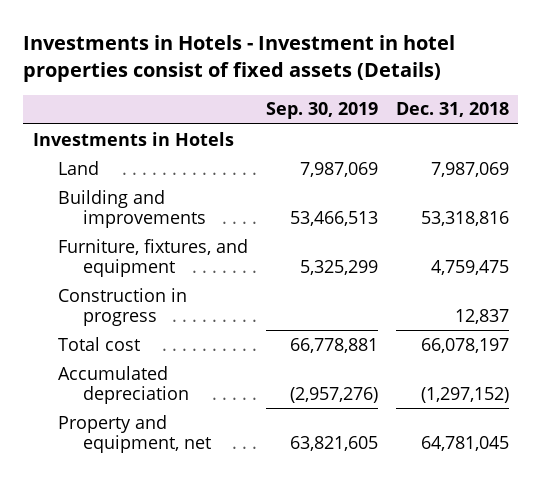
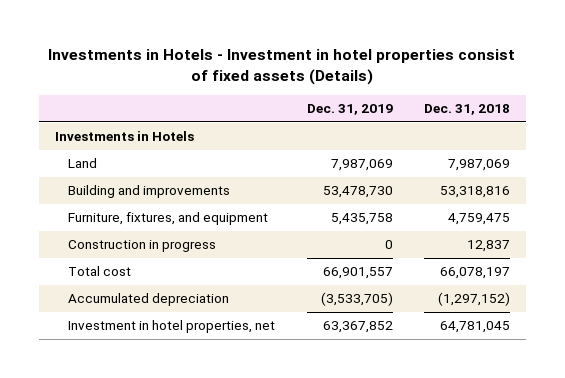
- | Sep. 30, 2019 | Dec. 31, 2018
+ | Dec. 31, 2019 | Dec. 31, 2018
- Property and equipment, net | 63,821,605 | 64,781,045
+ Investment in hotel properties, net | 63,367,852 | 64,781,045

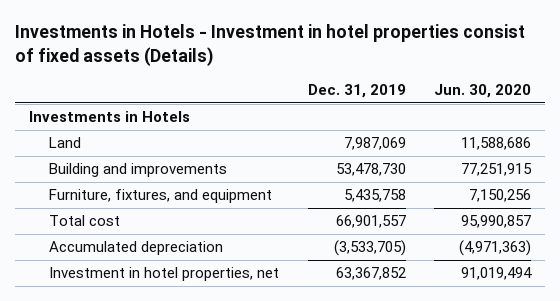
- | Dec. 31, 2019 | Dec. 31, 2018
+ | Dec. 31, 2019 | Jun. 30, 2020
- Construction in progress | 0 | 12,837

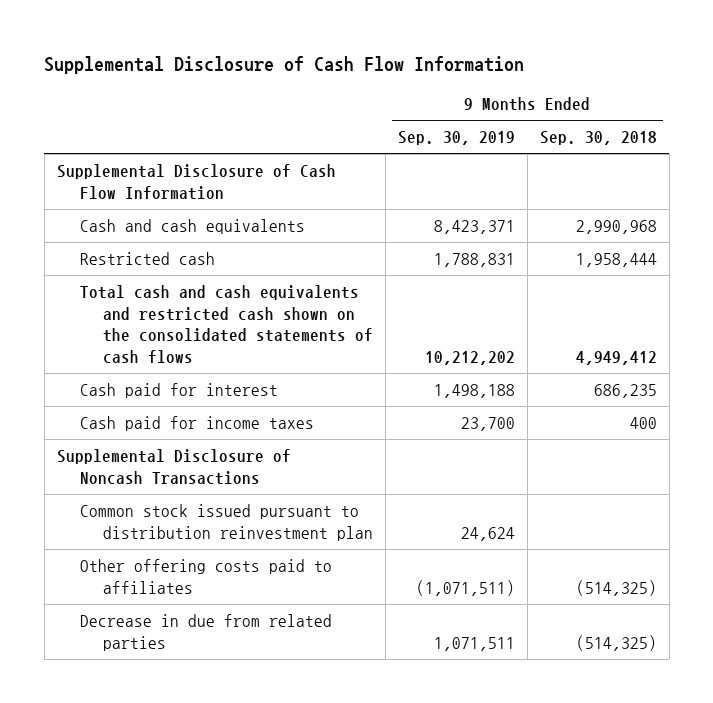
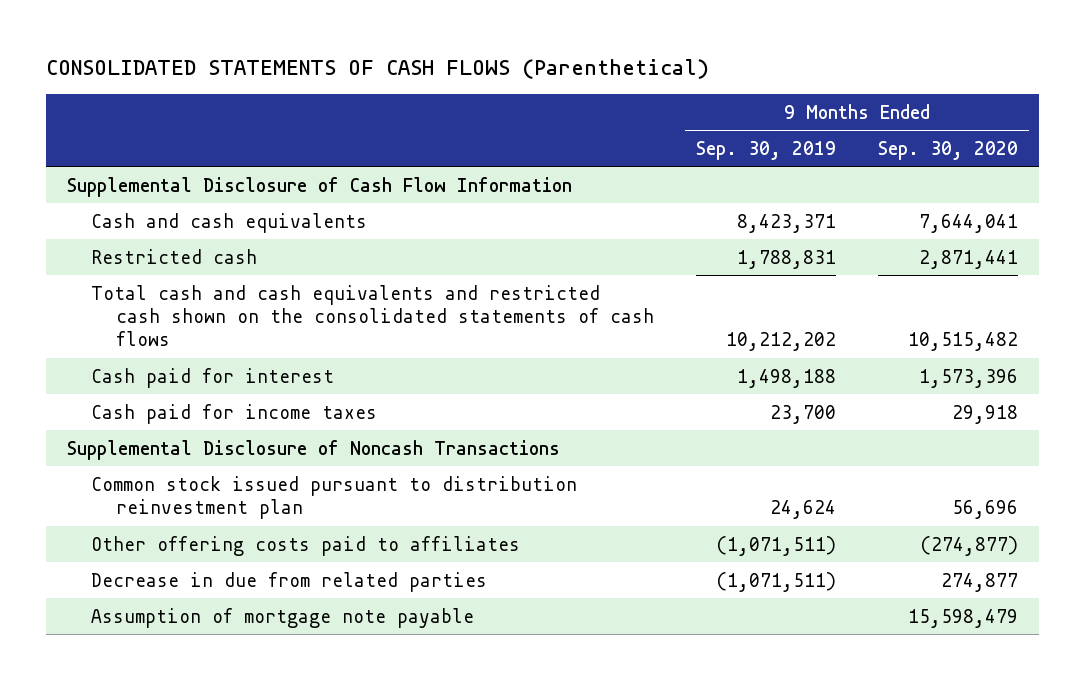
- Supplemental Disclosure of Cash Flow Information
+ CONSOLIDATED STATEMENTS OF CASH FLOWS (Parenthetical)
- | 9 Months Ended Sep. 30, 2019 | 9 Months Ended Sep. 30, 2018
+ | 9 Months Ended Sep. 30, 2019 | 9 Months Ended Sep. 30, 2020
- Decrease in due from related parties | 1,071,511 | (514,325)
+ Decrease in due from related parties | (1,071,511) | 274,877
+ Assumption of mortgage note payable | | 15,598,479

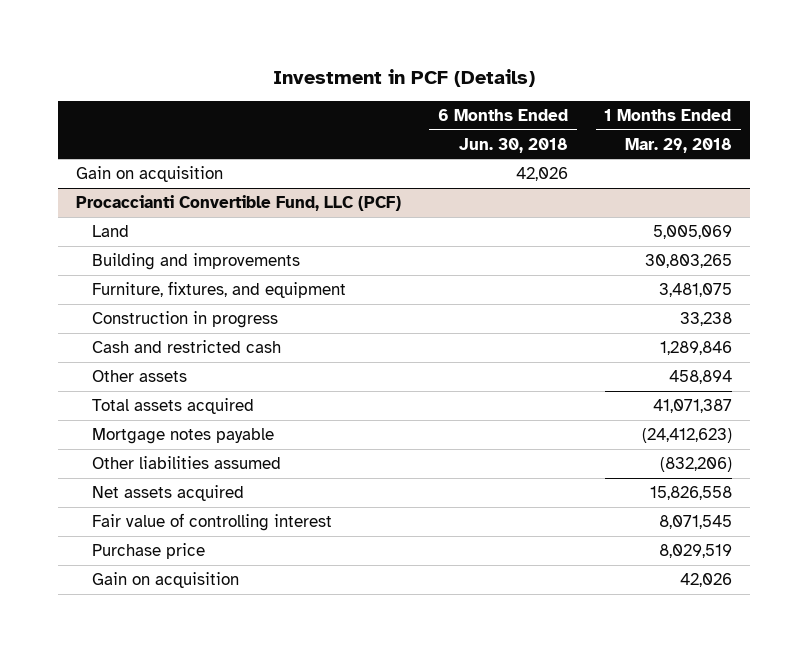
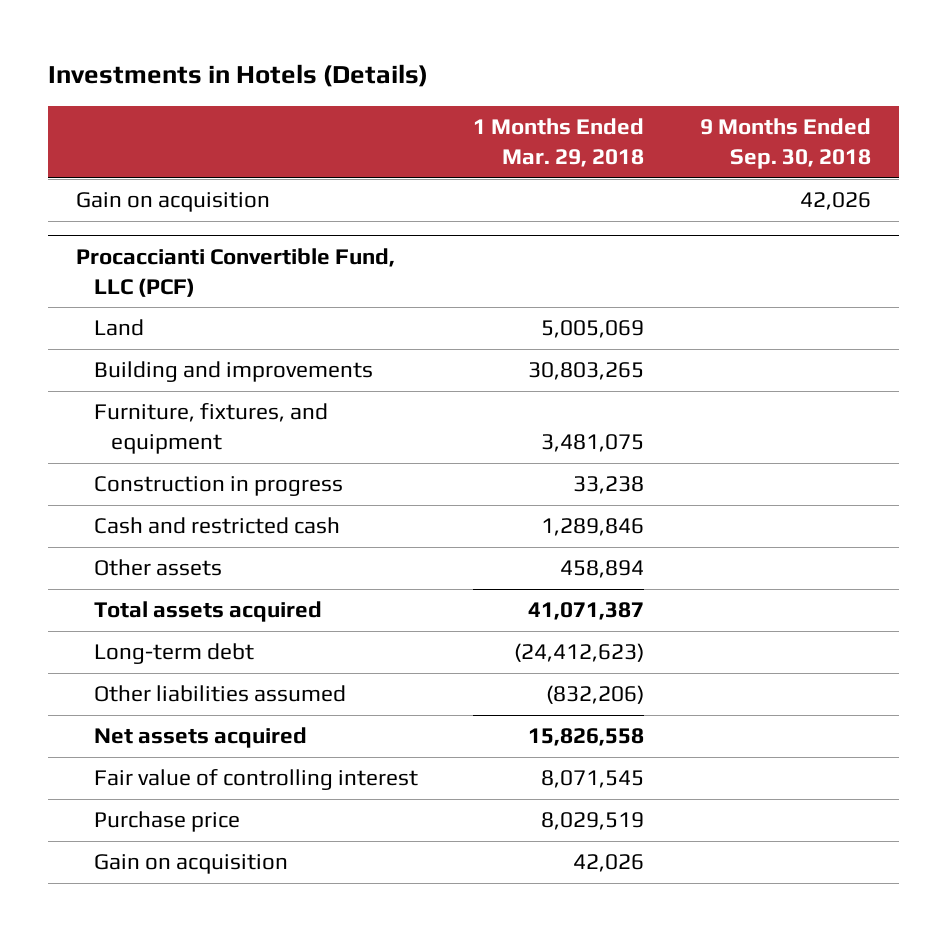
- Investment in PCF (Details)
+ Investments in Hotels (Details)
- | 6 Months Ended Jun. 30, 2018 | 1 Months Ended Mar. 29, 2018
+ | 1 Months Ended Mar. 29, 2018 | 9 Months Ended Sep. 30, 2018
@ Procaccianti Convertible Fund, LLC (PCF)
- Mortgage notes payable | | (24,412,623)
+ Long-term debt | (24,412,623) |

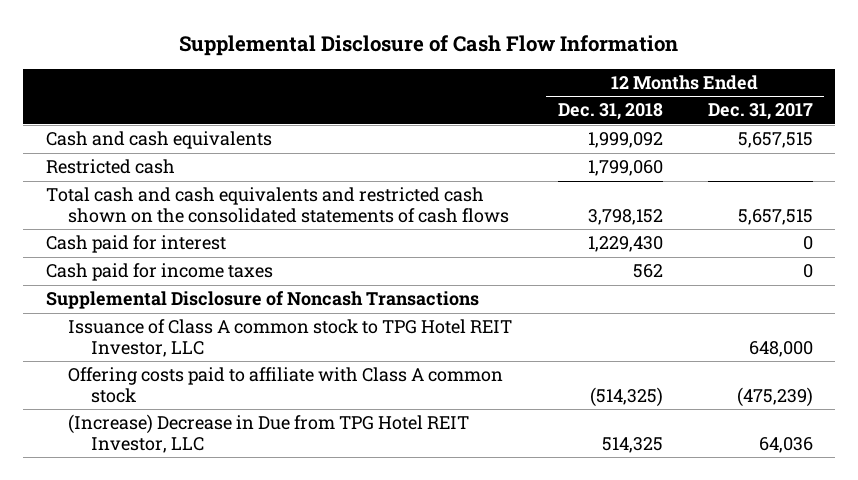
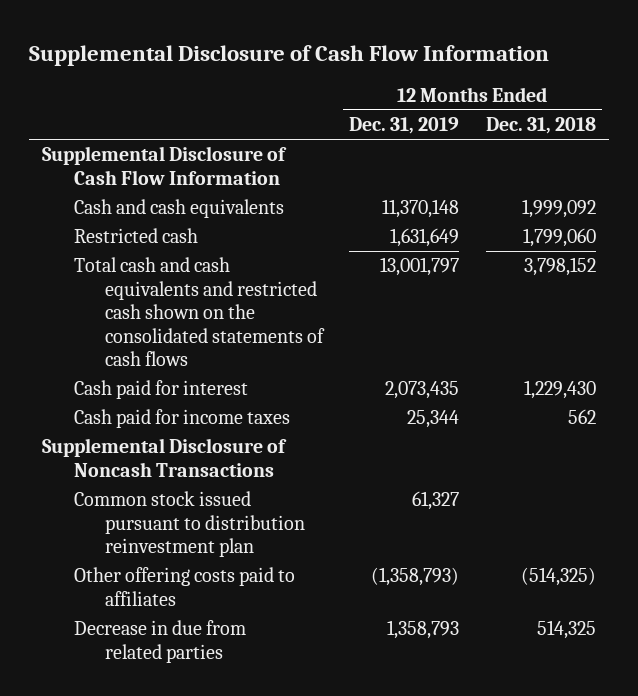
- | 12 Months Ended Dec. 31, 2018 | 12 Months Ended Dec. 31, 2017
+ | 12 Months Ended Dec. 31, 2019 | 12 Months Ended Dec. 31, 2018
+ Supplemental Disclosure of Cash Flow Information
- Issuance of Class A common stock to TPG Hotel REIT Investor, LLC | | 648,000
- Offering costs paid to affiliate with Class A common stock | (514,325) | (475,239)
- (Increase) Decrease in Due from TPG Hotel REIT Investor, LLC | 514,325 | 64,036
+ Common stock issued pursuant to distribution reinvestment plan | 61,327 |
+ Other offering costs paid to affiliates | (1,358,793) | (514,325)
+ Decrease in due from related parties | 1,358,793 | 514,325

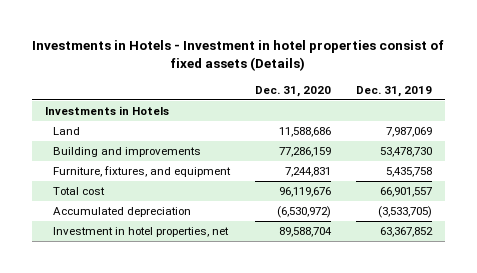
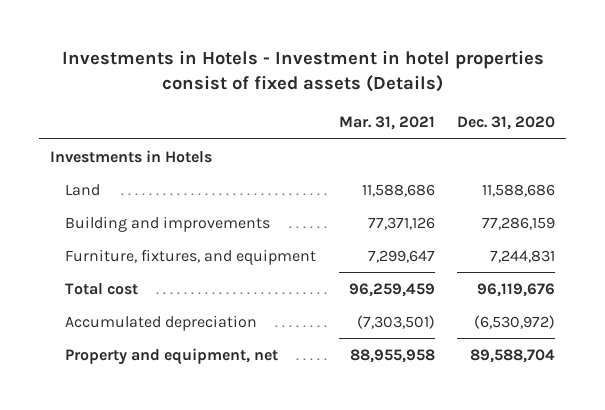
- | Dec. 31, 2020 | Dec. 31, 2019
+ | Mar. 31, 2021 | Dec. 31, 2020
- Investment in hotel properties, net | 89,588,704 | 63,367,852
+ Property and equipment, net | 88,955,958 | 89,588,704

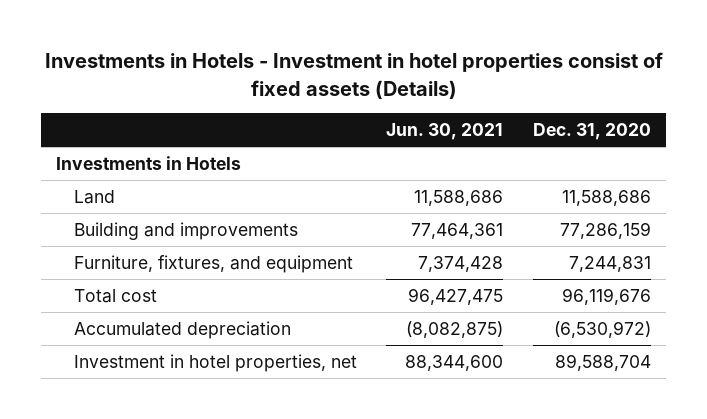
- | Mar. 31, 2021 | Dec. 31, 2020
+ | Jun. 30, 2021 | Dec. 31, 2020
- Property and equipment, net | 88,955,958 | 89,588,704
+ Investment in hotel properties, net | 88,344,600 | 89,588,704

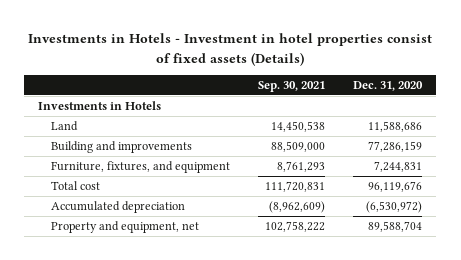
- | Jun. 30, 2021 | Dec. 31, 2020
+ | Sep. 30, 2021 | Dec. 31, 2020
- Investment in hotel properties, net | 88,344,600 | 89,588,704
+ Property and equipment, net | 102,758,222 | 89,588,704

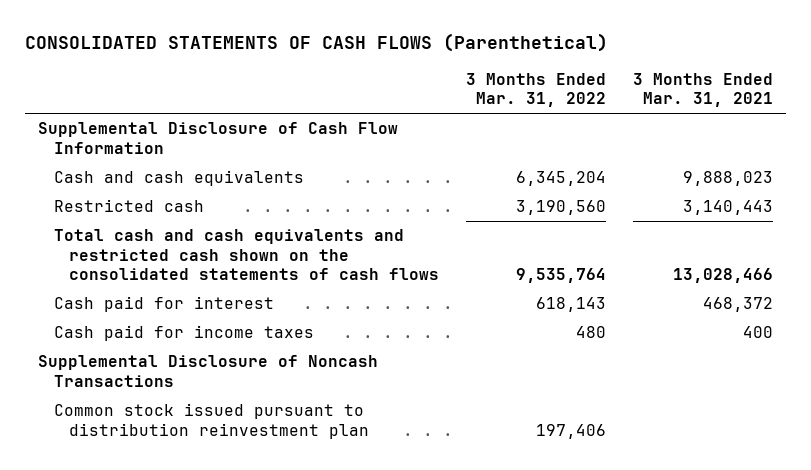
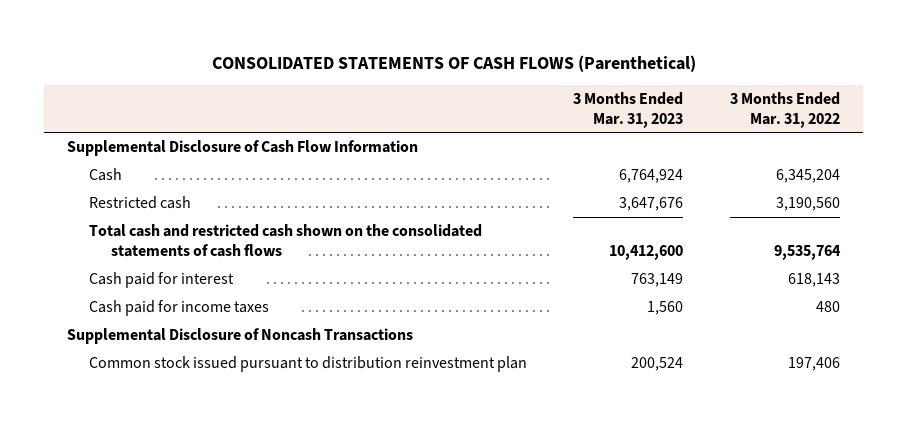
- | 3 Months Ended Mar. 31, 2022 | 3 Months Ended Mar. 31, 2021
+ | 3 Months Ended Mar. 31, 2023 | 3 Months Ended Mar. 31, 2022
- Cash and cash equivalents | 6,345,204 | 9,888,023
+ Cash | 6,764,924 | 6,345,204
- Total cash and cash equivalents and restricted cash shown on the consolidated statements of cash flows | 9,535,764 | 13,028,466
+ Total cash and restricted cash shown on the consolidated statements of cash flows | 10,412,600 | 9,535,764

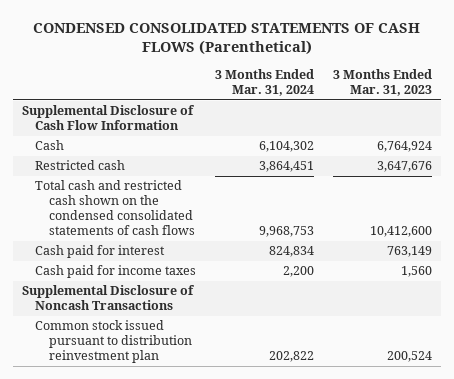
- CONSOLIDATED STATEMENTS OF CASH FLOWS (Parenthetical)
+ CONDENSED CONSOLIDATED STATEMENTS OF CASH FLOWS (Parenthetical)
- | 3 Months Ended Mar. 31, 2023 | 3 Months Ended Mar. 31, 2022
+ | 3 Months Ended Mar. 31, 2024 | 3 Months Ended Mar. 31, 2023
- Total cash and restricted cash shown on the consolidated statements of cash flows | 10,412,600 | 9,535,764
+ Total cash and restricted cash shown on the condensed consolidated statements of cash flows | 9,968,753 | 10,412,600

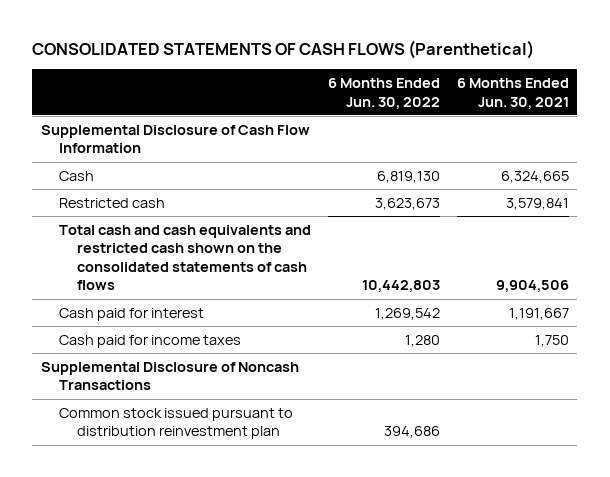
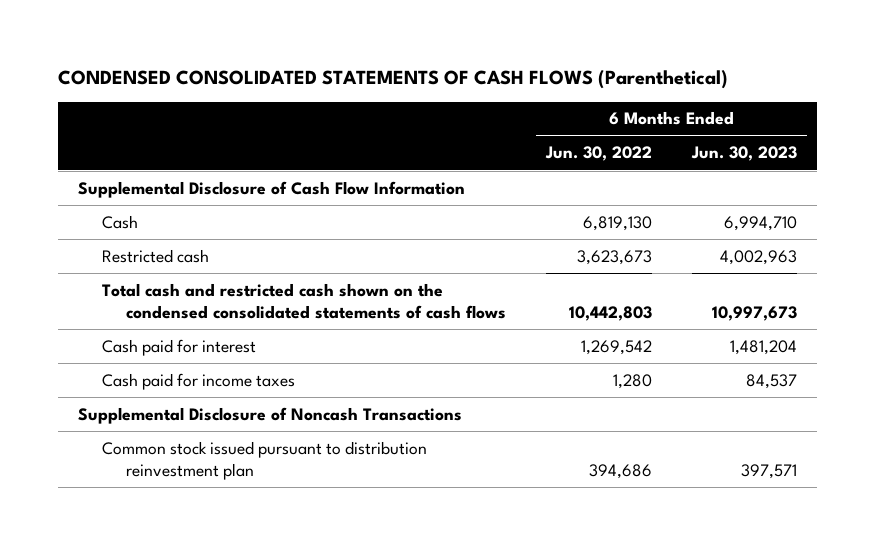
- CONSOLIDATED STATEMENTS OF CASH FLOWS (Parenthetical)
+ CONDENSED CONSOLIDATED STATEMENTS OF CASH FLOWS (Parenthetical)
- | 6 Months Ended Jun. 30, 2022 | 6 Months Ended Jun. 30, 2021
+ | 6 Months Ended Jun. 30, 2022 | 6 Months Ended Jun. 30, 2023
- Total cash and cash equivalents and restricted cash shown on the consolidated statements of cash flows | 10,442,803 | 9,904,506
+ Total cash and restricted cash shown on the condensed consolidated statements of cash flows | 10,442,803 | 10,997,673

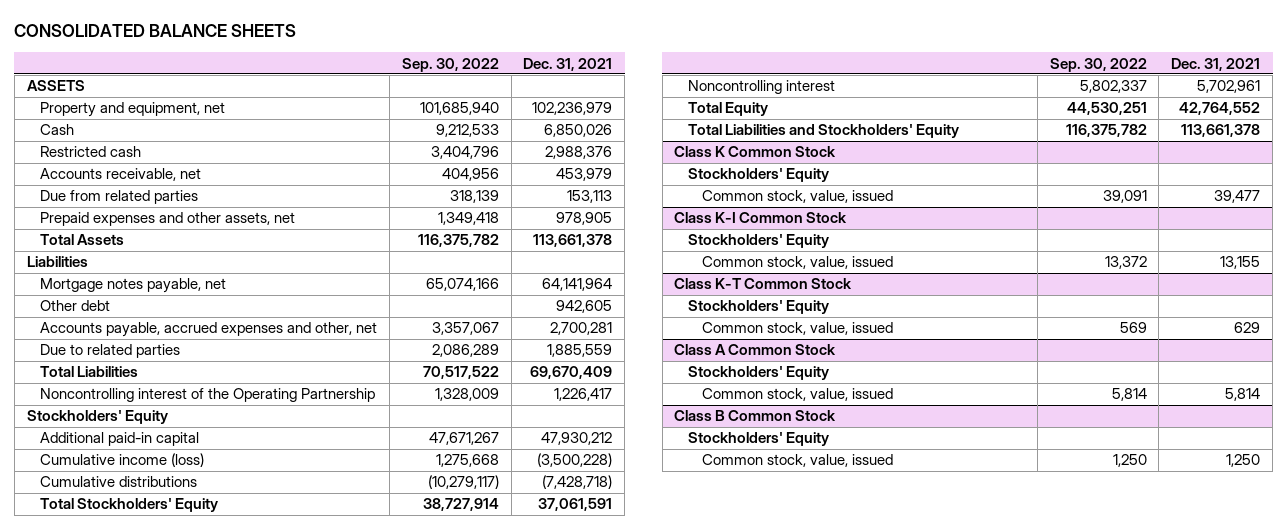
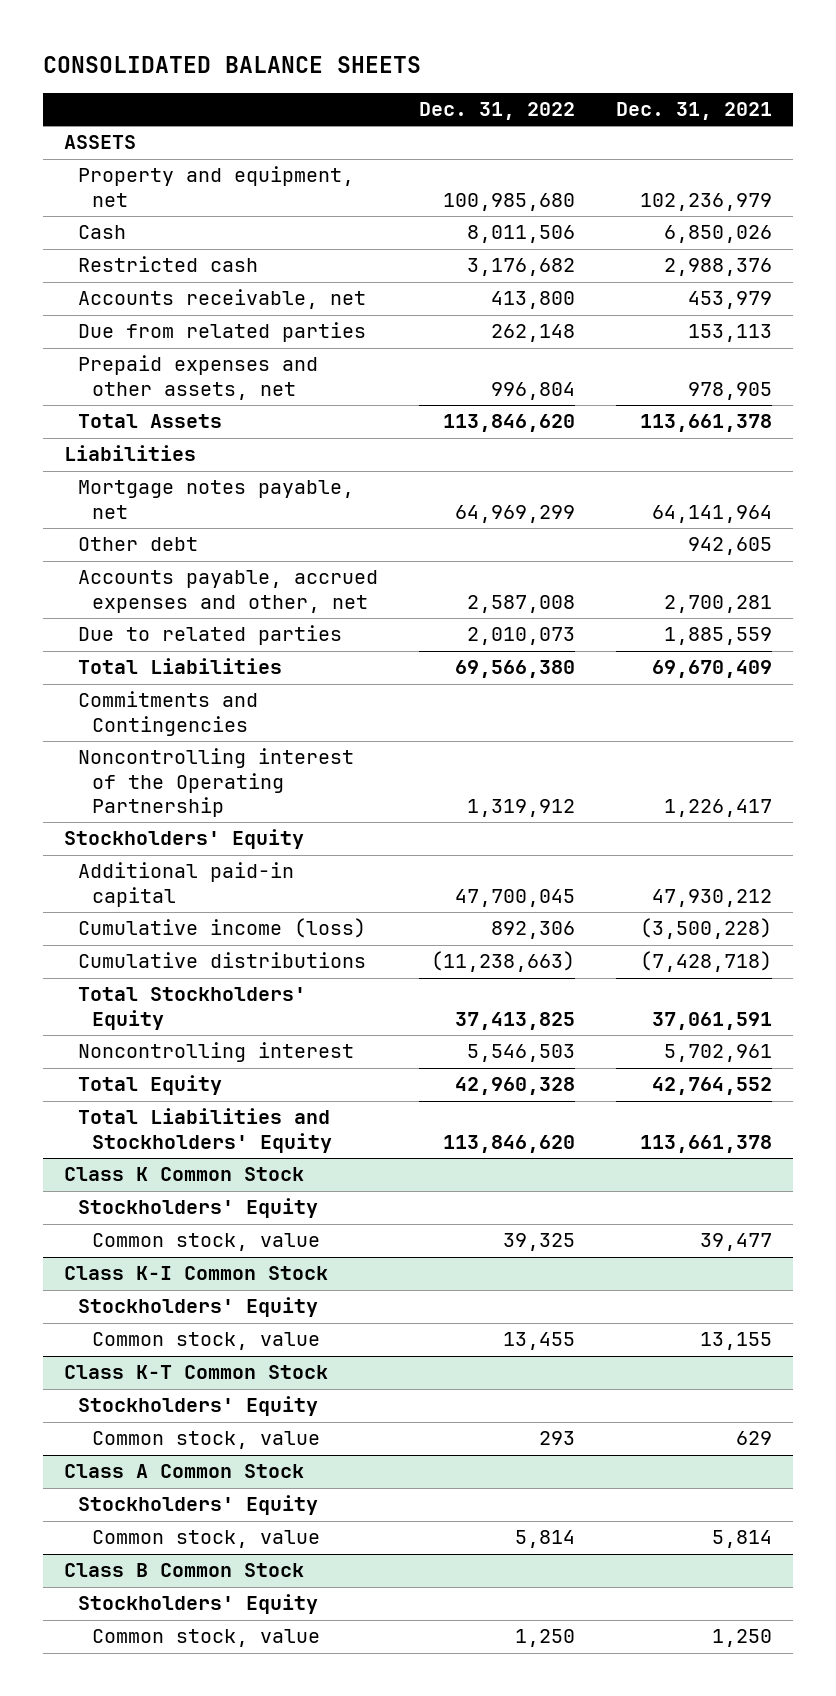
- | Sep. 30, 2022 | Dec. 31, 2021
+ | Dec. 31, 2022 | Dec. 31, 2021
+ Commitments and Contingencies
@ Class K Common Stock
- Common stock, value, issued | 39,091 | 39,477
+ Common stock, value | 39,325 | 39,477
@ Class K-I Common Stock
- Common stock, value, issued | 13,372 | 13,155
+ Common stock, value | 13,455 | 13,155
@ Class K-T Common Stock
- Common stock, value, issued | 569 | 629
+ Common stock, value | 293 | 629
@ Class A Common Stock
- Common stock, value, issued | 5,814 | 5,814
+ Common stock, value | 5,814 | 5,814
@ Class B Common Stock
- Common stock, value, issued | 1,250 | 1,250
+ Common stock, value | 1,250 | 1,250

